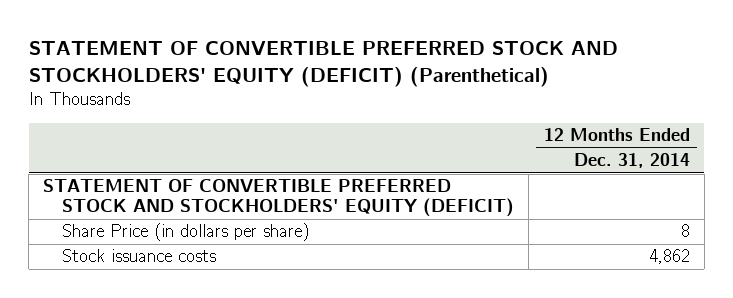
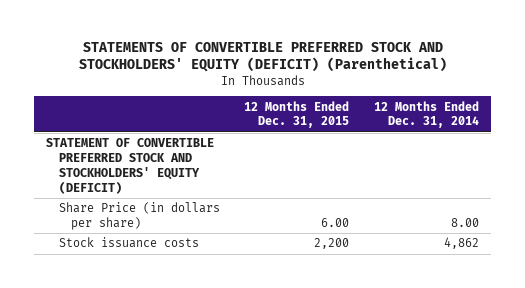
- STATEMENT OF CONVERTIBLE PREFERRED STOCK AND STOCKHOLDERS' EQUITY (DEFICIT) (Parenthetical)
+ STATEMENTS OF CONVERTIBLE PREFERRED STOCK AND STOCKHOLDERS' EQUITY (DEFICIT) (Parenthetical)
- | 12 Months Ended Dec. 31, 2014
+ | 12 Months Ended Dec. 31, 2015 | 12 Months Ended Dec. 31, 2014
- Share Price (in dollars per share) | 8
+ Share Price (in dollars per share) | 6.00 | 8.00

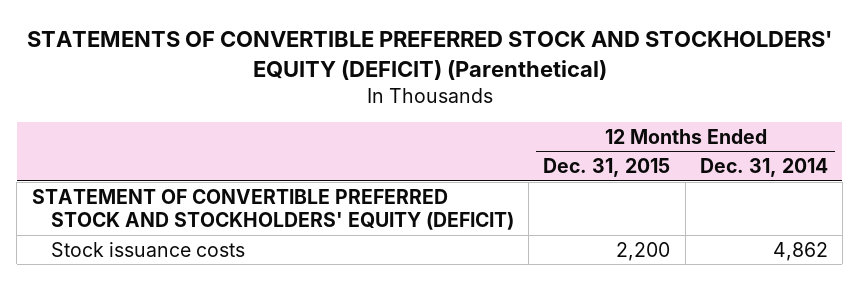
- Share Price (in dollars per share) | 6.00 | 8.00

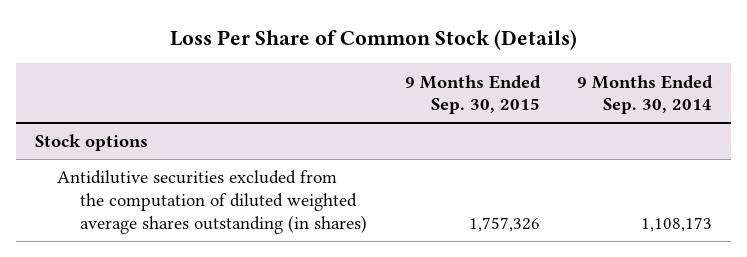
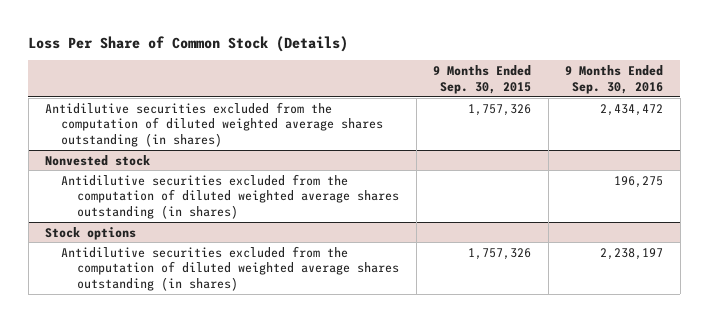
- | 9 Months Ended Sep. 30, 2015 | 9 Months Ended Sep. 30, 2014
+ | 9 Months Ended Sep. 30, 2015 | 9 Months Ended Sep. 30, 2016
+ Antidilutive securities excluded from the computation of diluted weighted average shares outstanding (in shares) | 1,757,326 | 2,434,472
+ Nonvested stock
+ Antidilutive securities excluded from the computation of diluted weighted average shares outstanding (in shares) | | 196,275

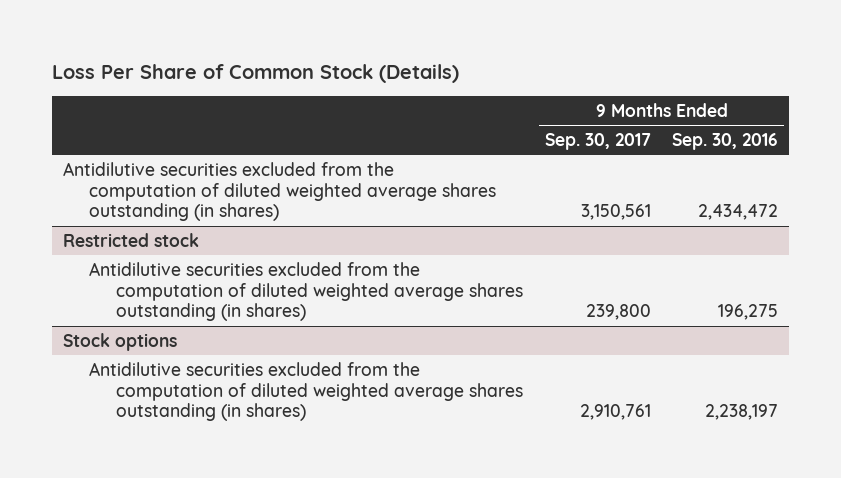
- | 9 Months Ended Sep. 30, 2015 | 9 Months Ended Sep. 30, 2016
+ | 9 Months Ended Sep. 30, 2017 | 9 Months Ended Sep. 30, 2016
- Nonvested stock
+ Restricted stock

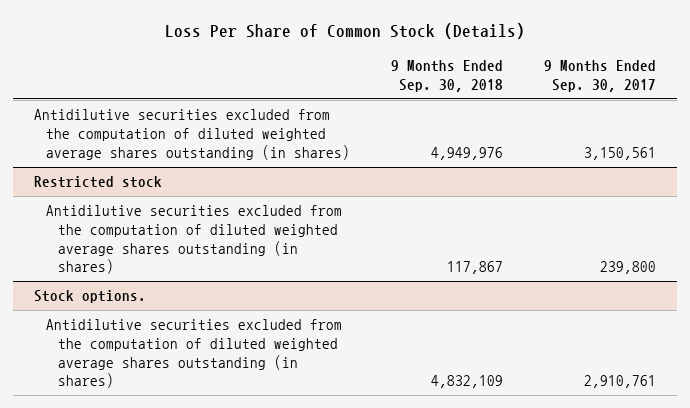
- | 9 Months Ended Sep. 30, 2017 | 9 Months Ended Sep. 30, 2016
+ | 9 Months Ended Sep. 30, 2018 | 9 Months Ended Sep. 30, 2017
- Stock options
+ Stock options.

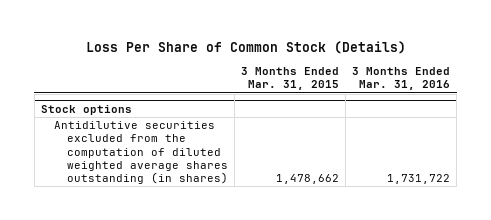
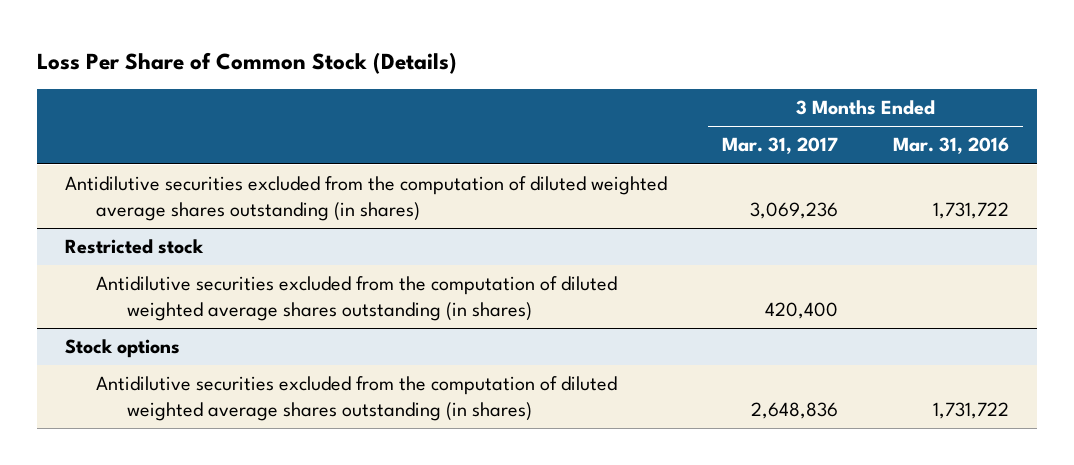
- | 3 Months Ended Mar. 31, 2015 | 3 Months Ended Mar. 31, 2016
+ | 3 Months Ended Mar. 31, 2017 | 3 Months Ended Mar. 31, 2016
+ Antidilutive securities excluded from the computation of diluted weighted average shares outstanding (in shares) | 3,069,236 | 1,731,722
+ Restricted stock
+ Antidilutive securities excluded from the computation of diluted weighted average shares outstanding (in shares) | 420,400 |

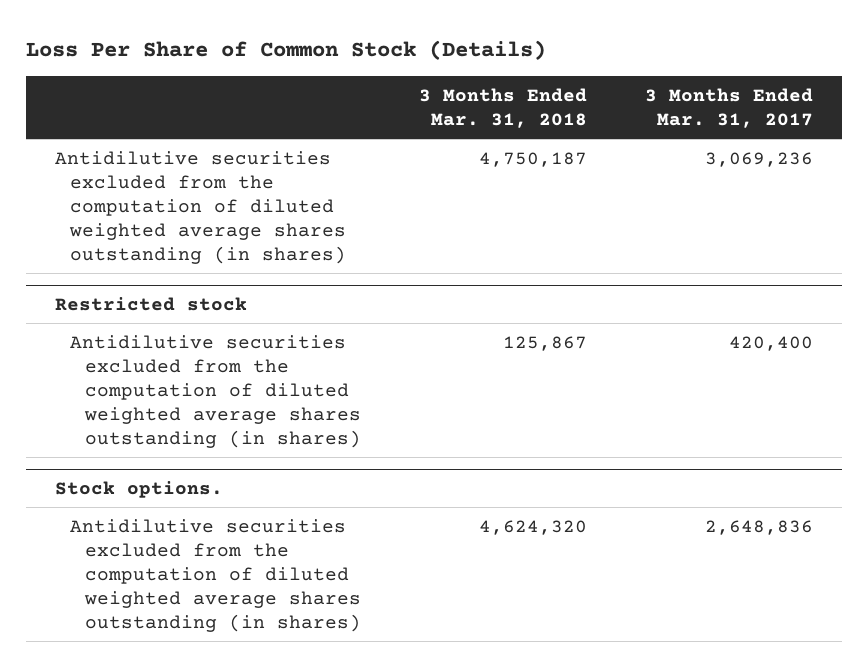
- | 3 Months Ended Mar. 31, 2017 | 3 Months Ended Mar. 31, 2016
+ | 3 Months Ended Mar. 31, 2018 | 3 Months Ended Mar. 31, 2017
- Stock options
+ Stock options.

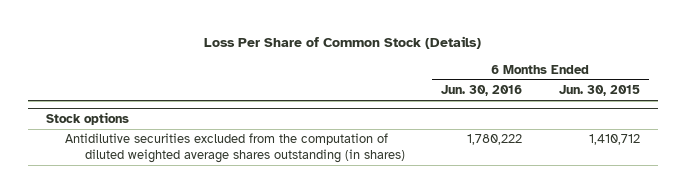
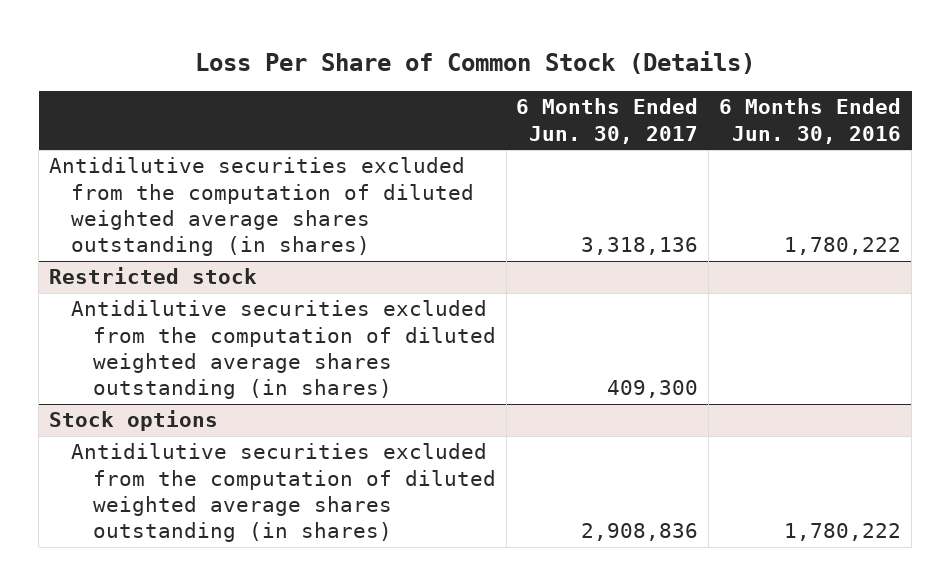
- | 6 Months Ended Jun. 30, 2016 | 6 Months Ended Jun. 30, 2015
+ | 6 Months Ended Jun. 30, 2017 | 6 Months Ended Jun. 30, 2016
+ Antidilutive securities excluded from the computation of diluted weighted average shares outstanding (in shares) | 3,318,136 | 1,780,222
+ Restricted stock
+ Antidilutive securities excluded from the computation of diluted weighted average shares outstanding (in shares) | 409,300 |

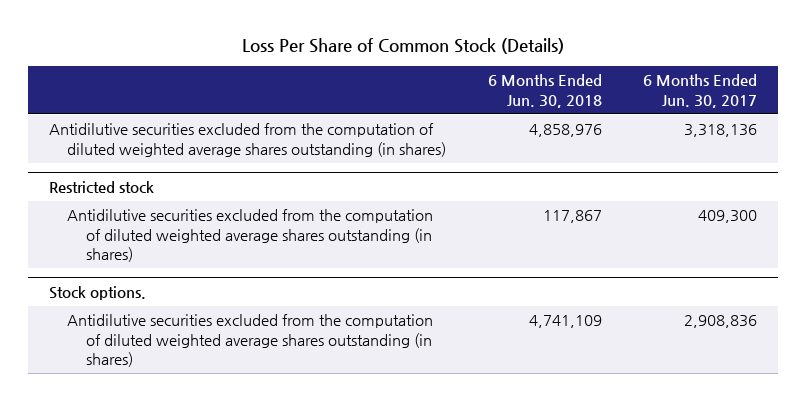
- | 6 Months Ended Jun. 30, 2017 | 6 Months Ended Jun. 30, 2016
+ | 6 Months Ended Jun. 30, 2018 | 6 Months Ended Jun. 30, 2017
- Stock options
+ Stock options.

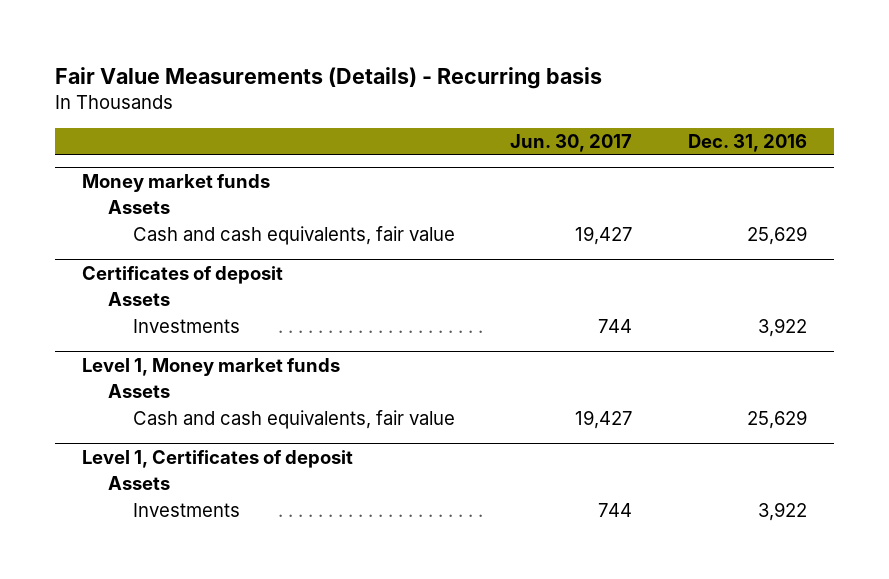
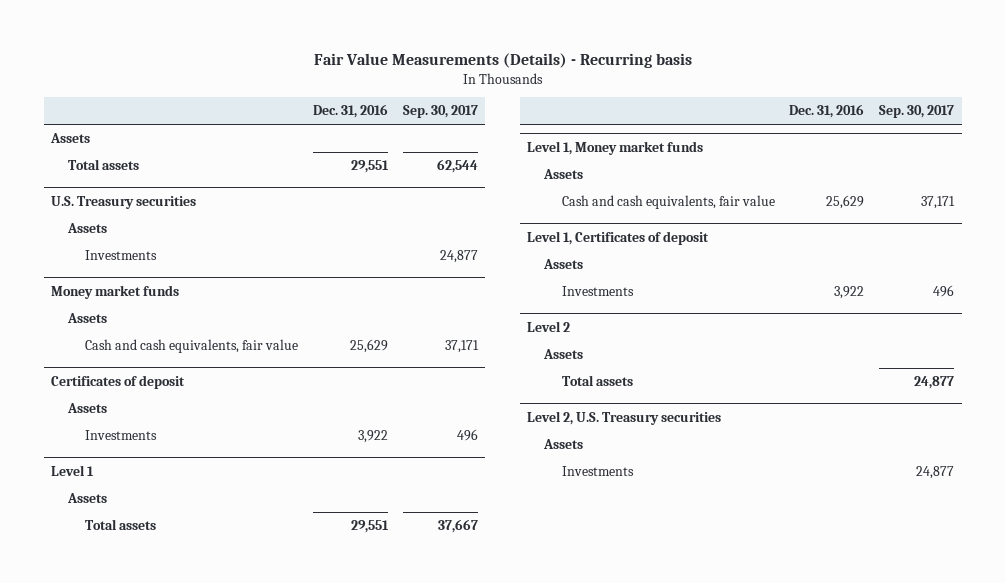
- | Jun. 30, 2017 | Dec. 31, 2016
+ | Dec. 31, 2016 | Sep. 30, 2017
+ Assets
+ Total assets | 29,551 | 62,544
+ U.S. Treasury securities
+ Assets
+ Investments | | 24,877
+ Level 1
+ Assets
+ Total assets | 29,551 | 37,667
+ Level 2
+ Assets
+ Total assets | | 24,877
+ Level 2, U.S. Treasury securities
+ Assets
+ Investments | | 24,877

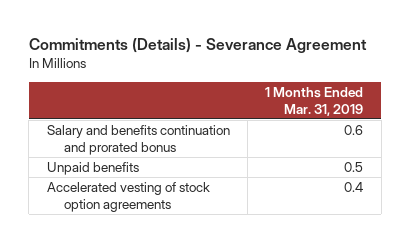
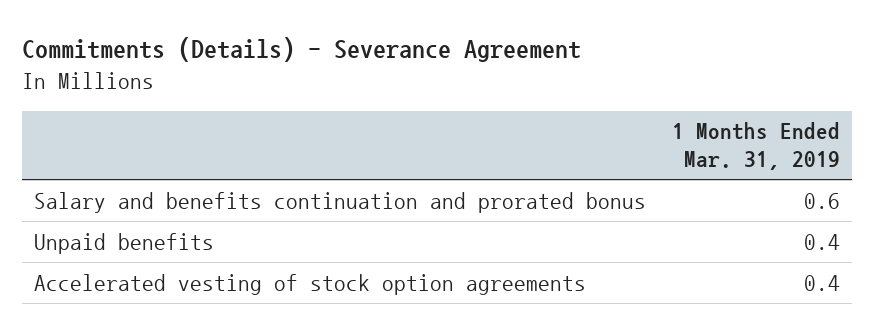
- Unpaid benefits | 0.5
+ Unpaid benefits | 0.4

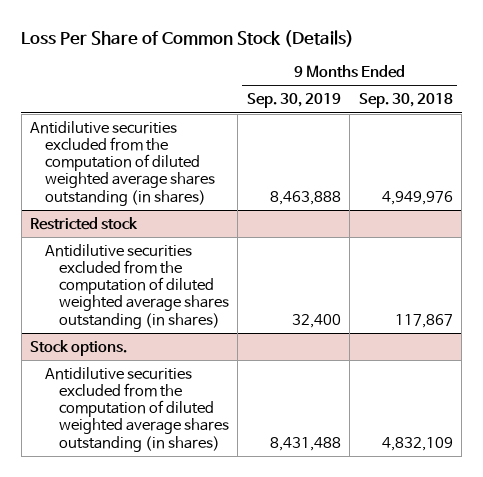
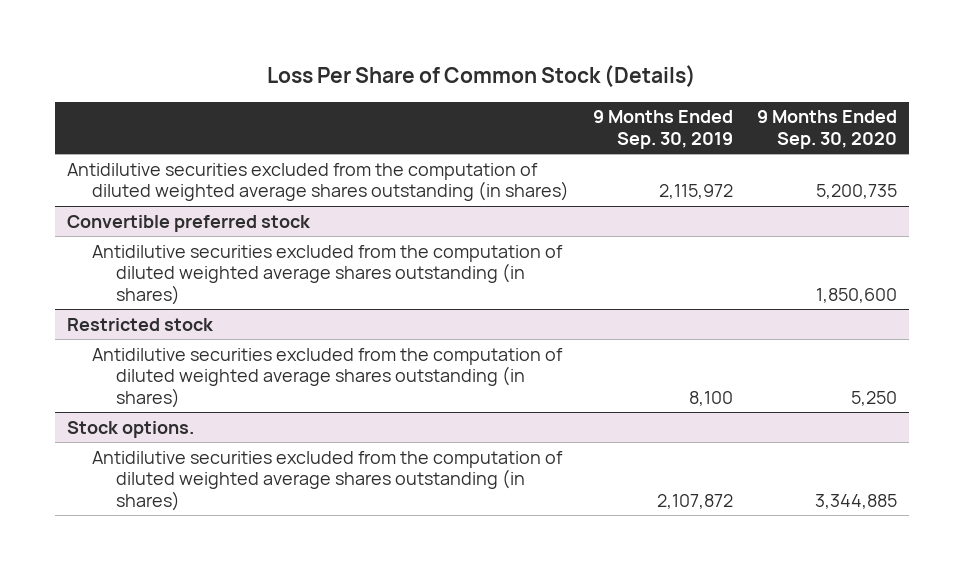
- | 9 Months Ended Sep. 30, 2019 | 9 Months Ended Sep. 30, 2018
+ | 9 Months Ended Sep. 30, 2019 | 9 Months Ended Sep. 30, 2020
- Antidilutive securities excluded from the computation of diluted weighted average shares outstanding (in shares) | 8,463,888 | 4,949,976
+ Antidilutive securities excluded from the computation of diluted weighted average shares outstanding (in shares) | 2,115,972 | 5,200,735
+ Convertible preferred stock
+ Antidilutive securities excluded from the computation of diluted weighted average shares outstanding (in shares) | | 1,850,600
@ Restricted stock
- Antidilutive securities excluded from the computation of diluted weighted average shares outstanding (in shares) | 32,400 | 117,867
+ Antidilutive securities excluded from the computation of diluted weighted average shares outstanding (in shares) | 8,100 | 5,250
@ Stock options.
- Antidilutive securities excluded from the computation of diluted weighted average shares outstanding (in shares) | 8,431,488 | 4,832,109
+ Antidilutive securities excluded from the computation of diluted weighted average shares outstanding (in shares) | 2,107,872 | 3,344,885

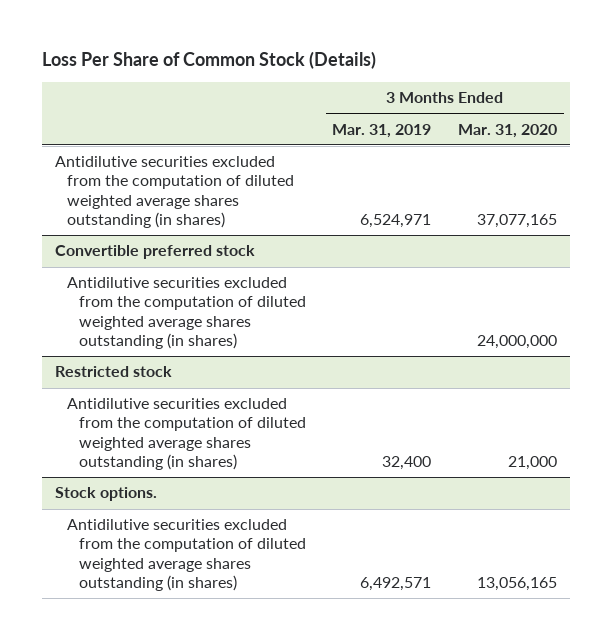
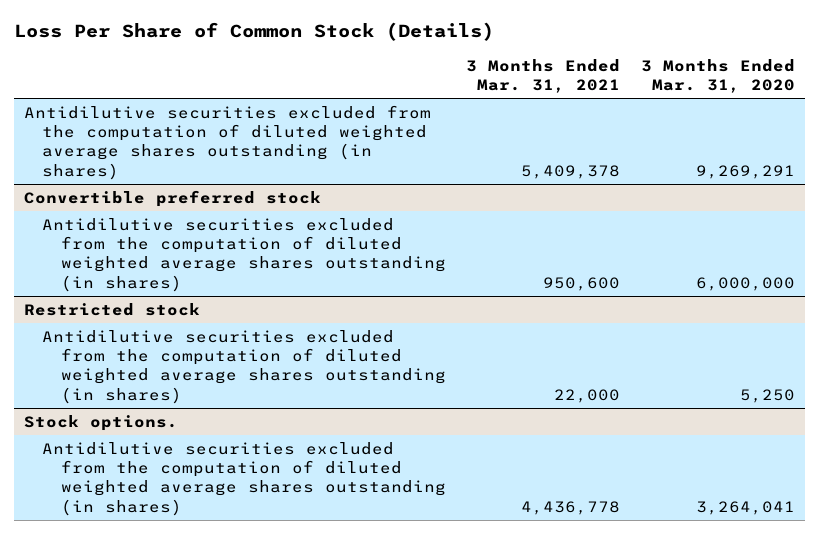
- | 3 Months Ended Mar. 31, 2019 | 3 Months Ended Mar. 31, 2020
+ | 3 Months Ended Mar. 31, 2021 | 3 Months Ended Mar. 31, 2020
- Antidilutive securities excluded from the computation of diluted weighted average shares outstanding (in shares) | 6,524,971 | 37,077,165
+ Antidilutive securities excluded from the computation of diluted weighted average shares outstanding (in shares) | 5,409,378 | 9,269,291
@ Convertible preferred stock
- Antidilutive securities excluded from the computation of diluted weighted average shares outstanding (in shares) | | 24,000,000
+ Antidilutive securities excluded from the computation of diluted weighted average shares outstanding (in shares) | 950,600 | 6,000,000
@ Restricted stock
- Antidilutive securities excluded from the computation of diluted weighted average shares outstanding (in shares) | 32,400 | 21,000
+ Antidilutive securities excluded from the computation of diluted weighted average shares outstanding (in shares) | 22,000 | 5,250
@ Stock options.
- Antidilutive securities excluded from the computation of diluted weighted average shares outstanding (in shares) | 6,492,571 | 13,056,165
+ Antidilutive securities excluded from the computation of diluted weighted average shares outstanding (in shares) | 4,436,778 | 3,264,041

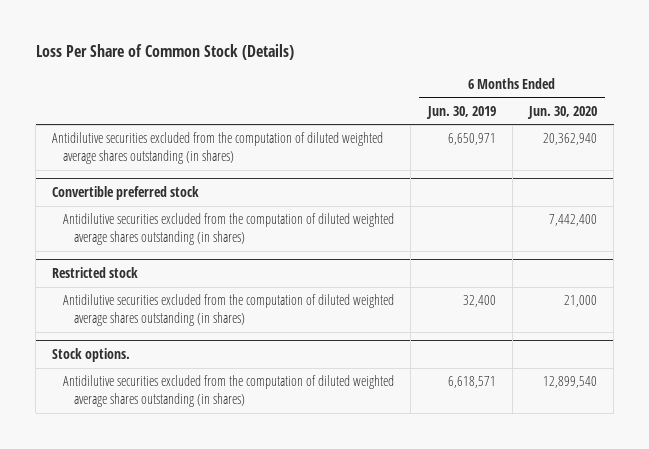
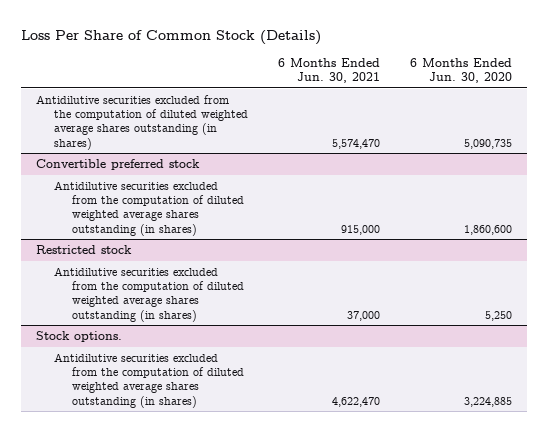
- | 6 Months Ended Jun. 30, 2019 | 6 Months Ended Jun. 30, 2020
+ | 6 Months Ended Jun. 30, 2021 | 6 Months Ended Jun. 30, 2020
- Antidilutive securities excluded from the computation of diluted weighted average shares outstanding (in shares) | 6,650,971 | 20,362,940
+ Antidilutive securities excluded from the computation of diluted weighted average shares outstanding (in shares) | 5,574,470 | 5,090,735
@ Convertible preferred stock
- Antidilutive securities excluded from the computation of diluted weighted average shares outstanding (in shares) | | 7,442,400
+ Antidilutive securities excluded from the computation of diluted weighted average shares outstanding (in shares) | 915,000 | 1,860,600
@ Restricted stock
- Antidilutive securities excluded from the computation of diluted weighted average shares outstanding (in shares) | 32,400 | 21,000
+ Antidilutive securities excluded from the computation of diluted weighted average shares outstanding (in shares) | 37,000 | 5,250
@ Stock options.
- Antidilutive securities excluded from the computation of diluted weighted average shares outstanding (in shares) | 6,618,571 | 12,899,540
+ Antidilutive securities excluded from the computation of diluted weighted average shares outstanding (in shares) | 4,622,470 | 3,224,885

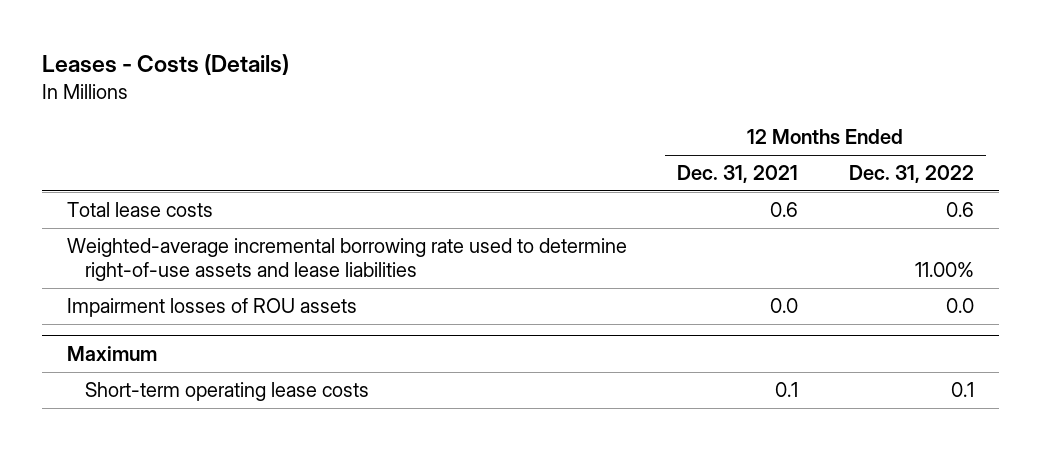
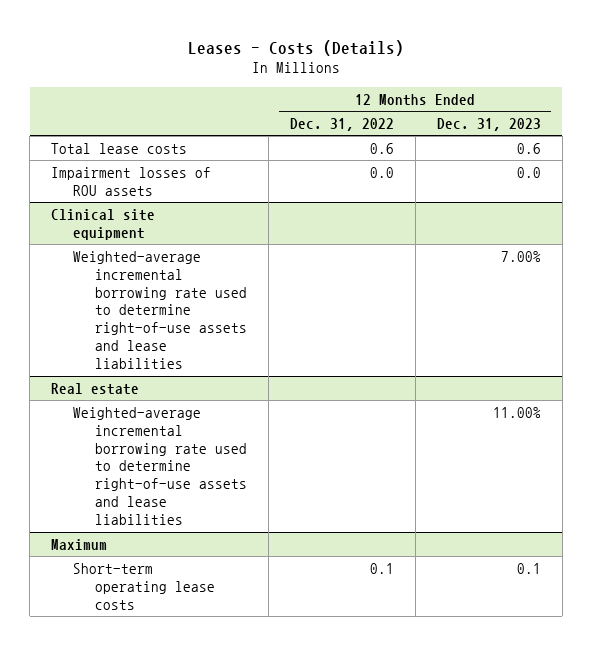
- | 12 Months Ended Dec. 31, 2021 | 12 Months Ended Dec. 31, 2022
+ | 12 Months Ended Dec. 31, 2022 | 12 Months Ended Dec. 31, 2023
- Weighted-average incremental borrowing rate used to determine right-of-use assets and lease liabilities | | 11.00%
+ Clinical site equipment
+ Weighted-average incremental borrowing rate used to determine right-of-use assets and lease liabilities | | 7.00%
+ Real estate
+ Weighted-average incremental borrowing rate used to determine right-of-use assets and lease liabilities | | 11.00%

